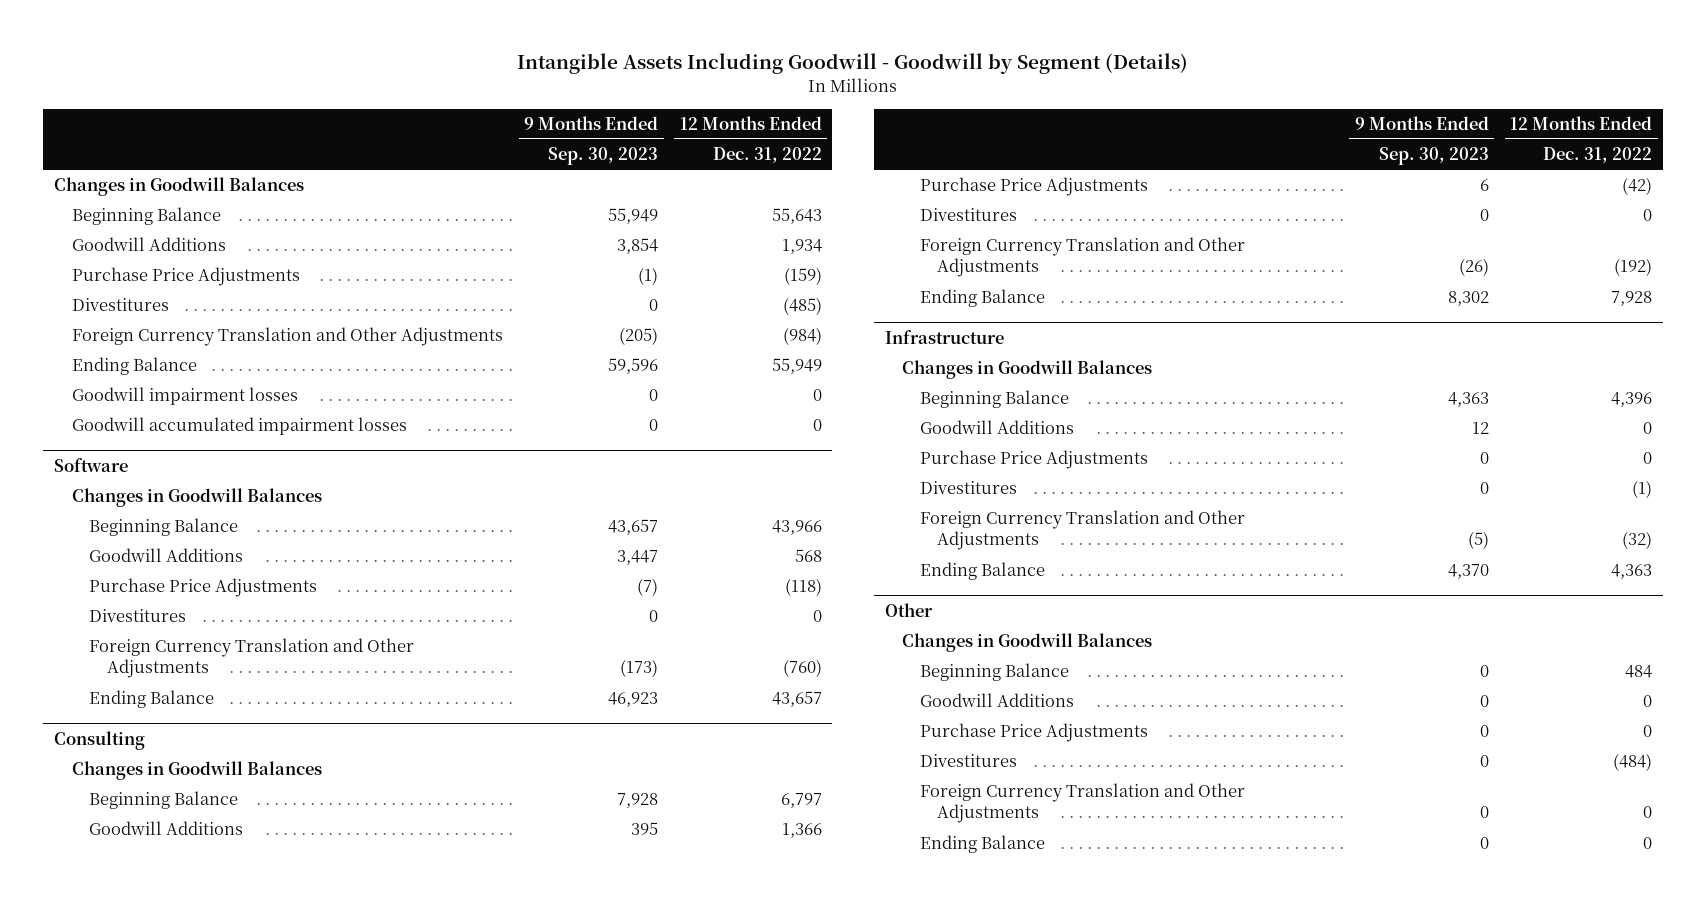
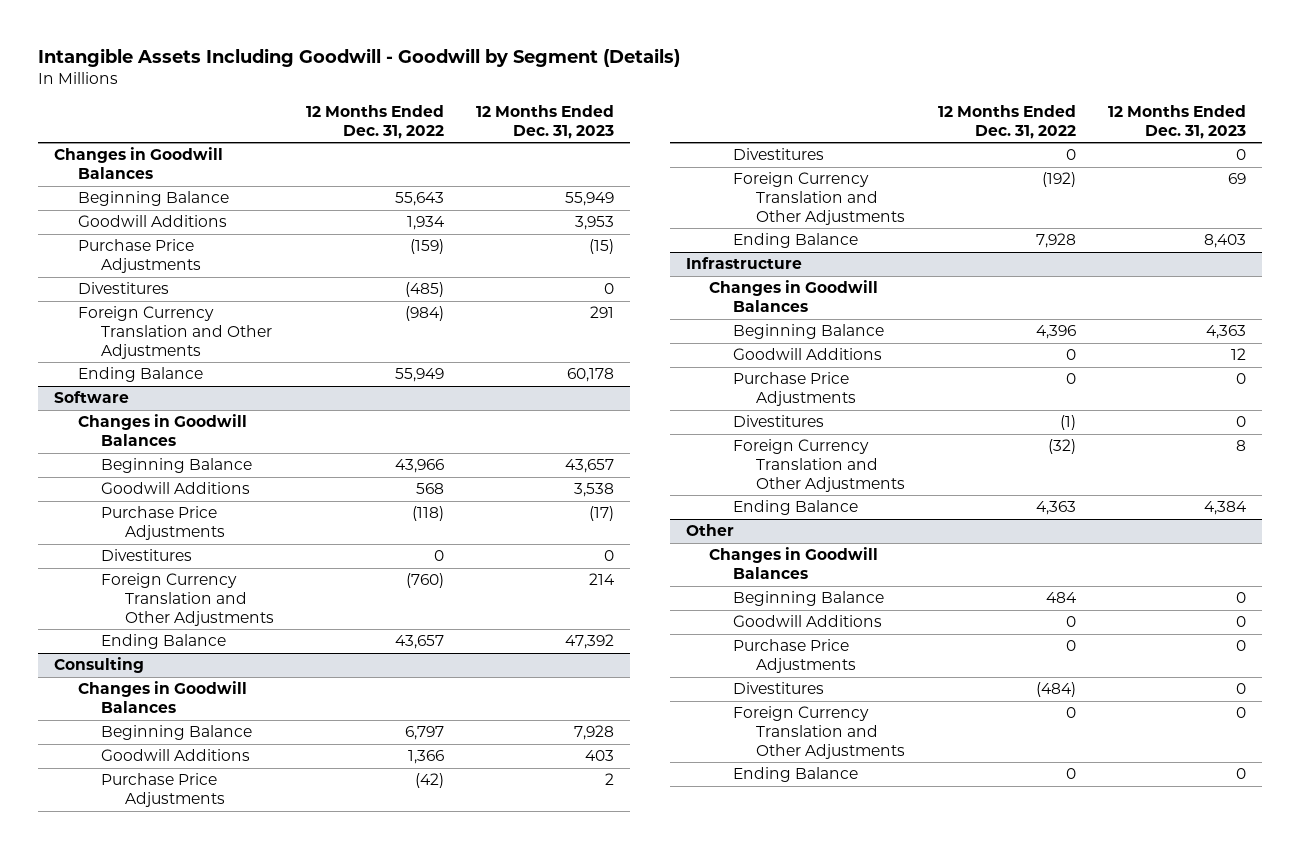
- | 9 Months Ended Sep. 30, 2023 | 12 Months Ended Dec. 31, 2022
+ | 12 Months Ended Dec. 31, 2022 | 12 Months Ended Dec. 31, 2023
- Goodwill impairment losses | 0 | 0
- Goodwill accumulated impairment losses | 0 | 0

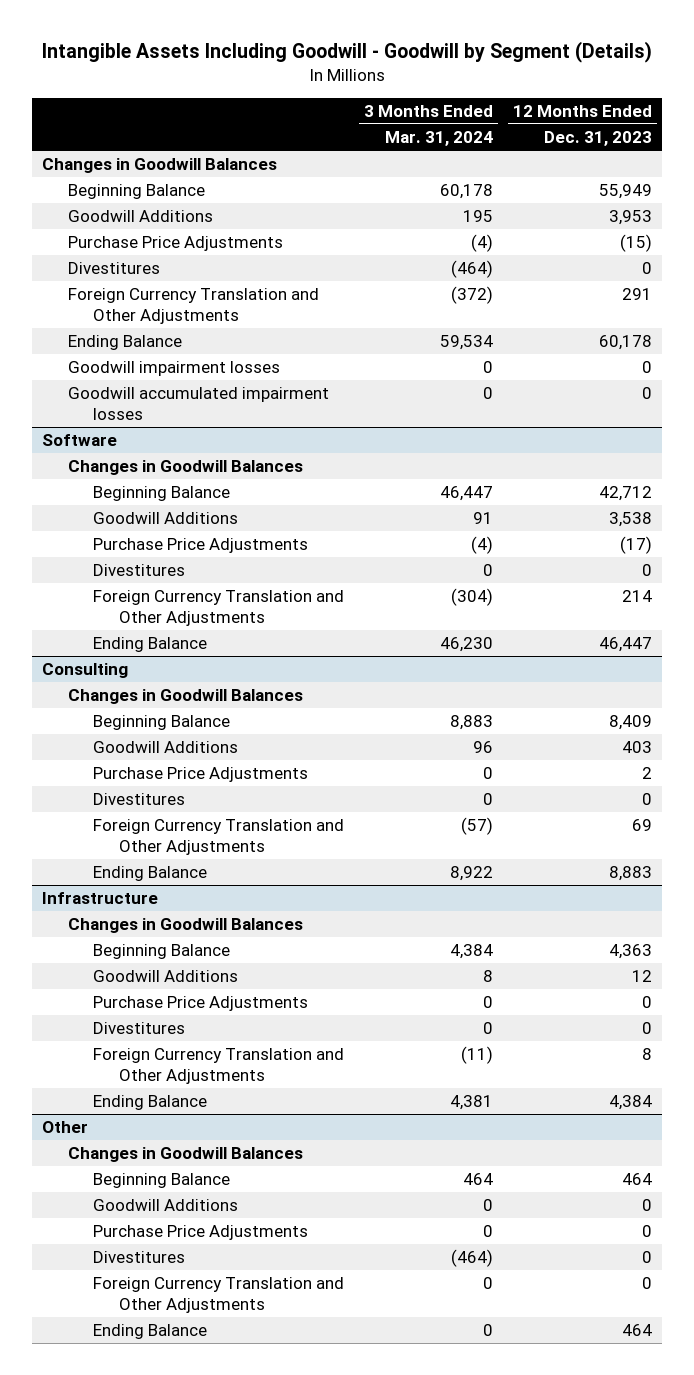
- | 12 Months Ended Dec. 31, 2022 | 12 Months Ended Dec. 31, 2023
+ | 3 Months Ended Mar. 31, 2024 | 12 Months Ended Dec. 31, 2023
+ Goodwill impairment losses | 0 | 0
+ Goodwill accumulated impairment losses | 0 | 0
@ Software
- Beginning Balance | 43,966 | 43,657
+ Beginning Balance | 46,447 | 42,712
- Ending Balance | 43,657 | 47,392
+ Ending Balance | 46,230 | 46,447
@ Consulting
- Beginning Balance | 6,797 | 7,928
+ Beginning Balance | 8,883 | 8,409
- Ending Balance | 7,928 | 8,403
+ Ending Balance | 8,922 | 8,883
@ Other
- Beginning Balance | 484 | 0
+ Beginning Balance | 464 | 464
- Ending Balance | 0 | 0
+ Ending Balance | 0 | 464

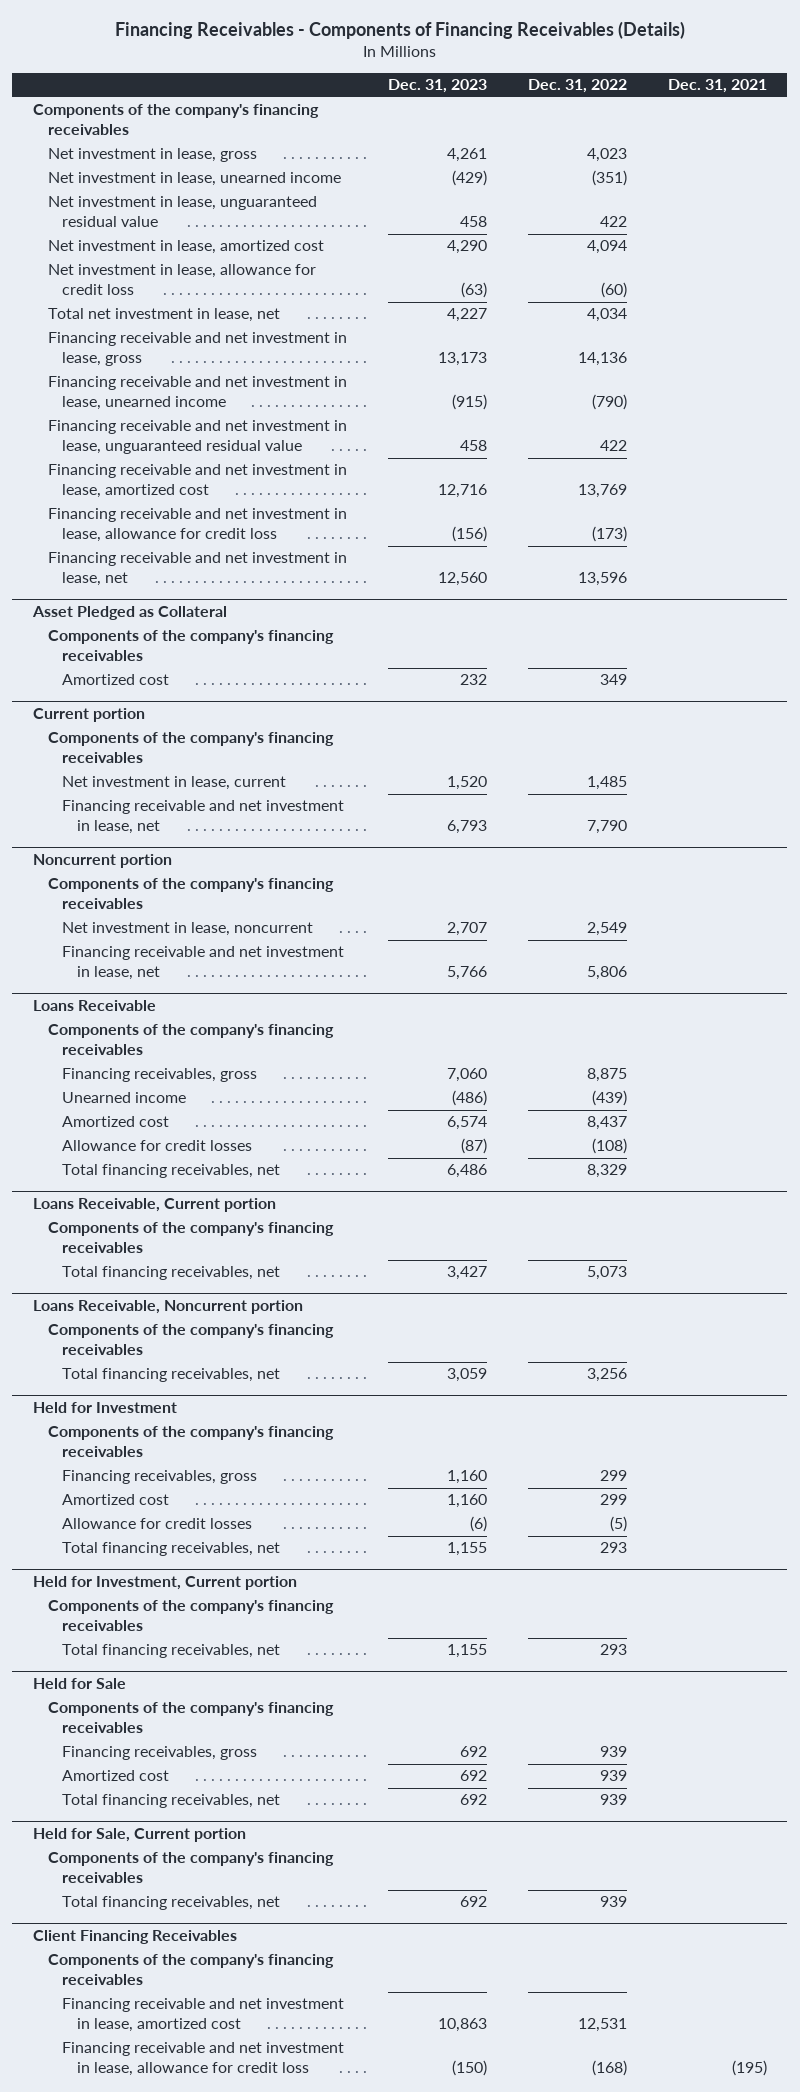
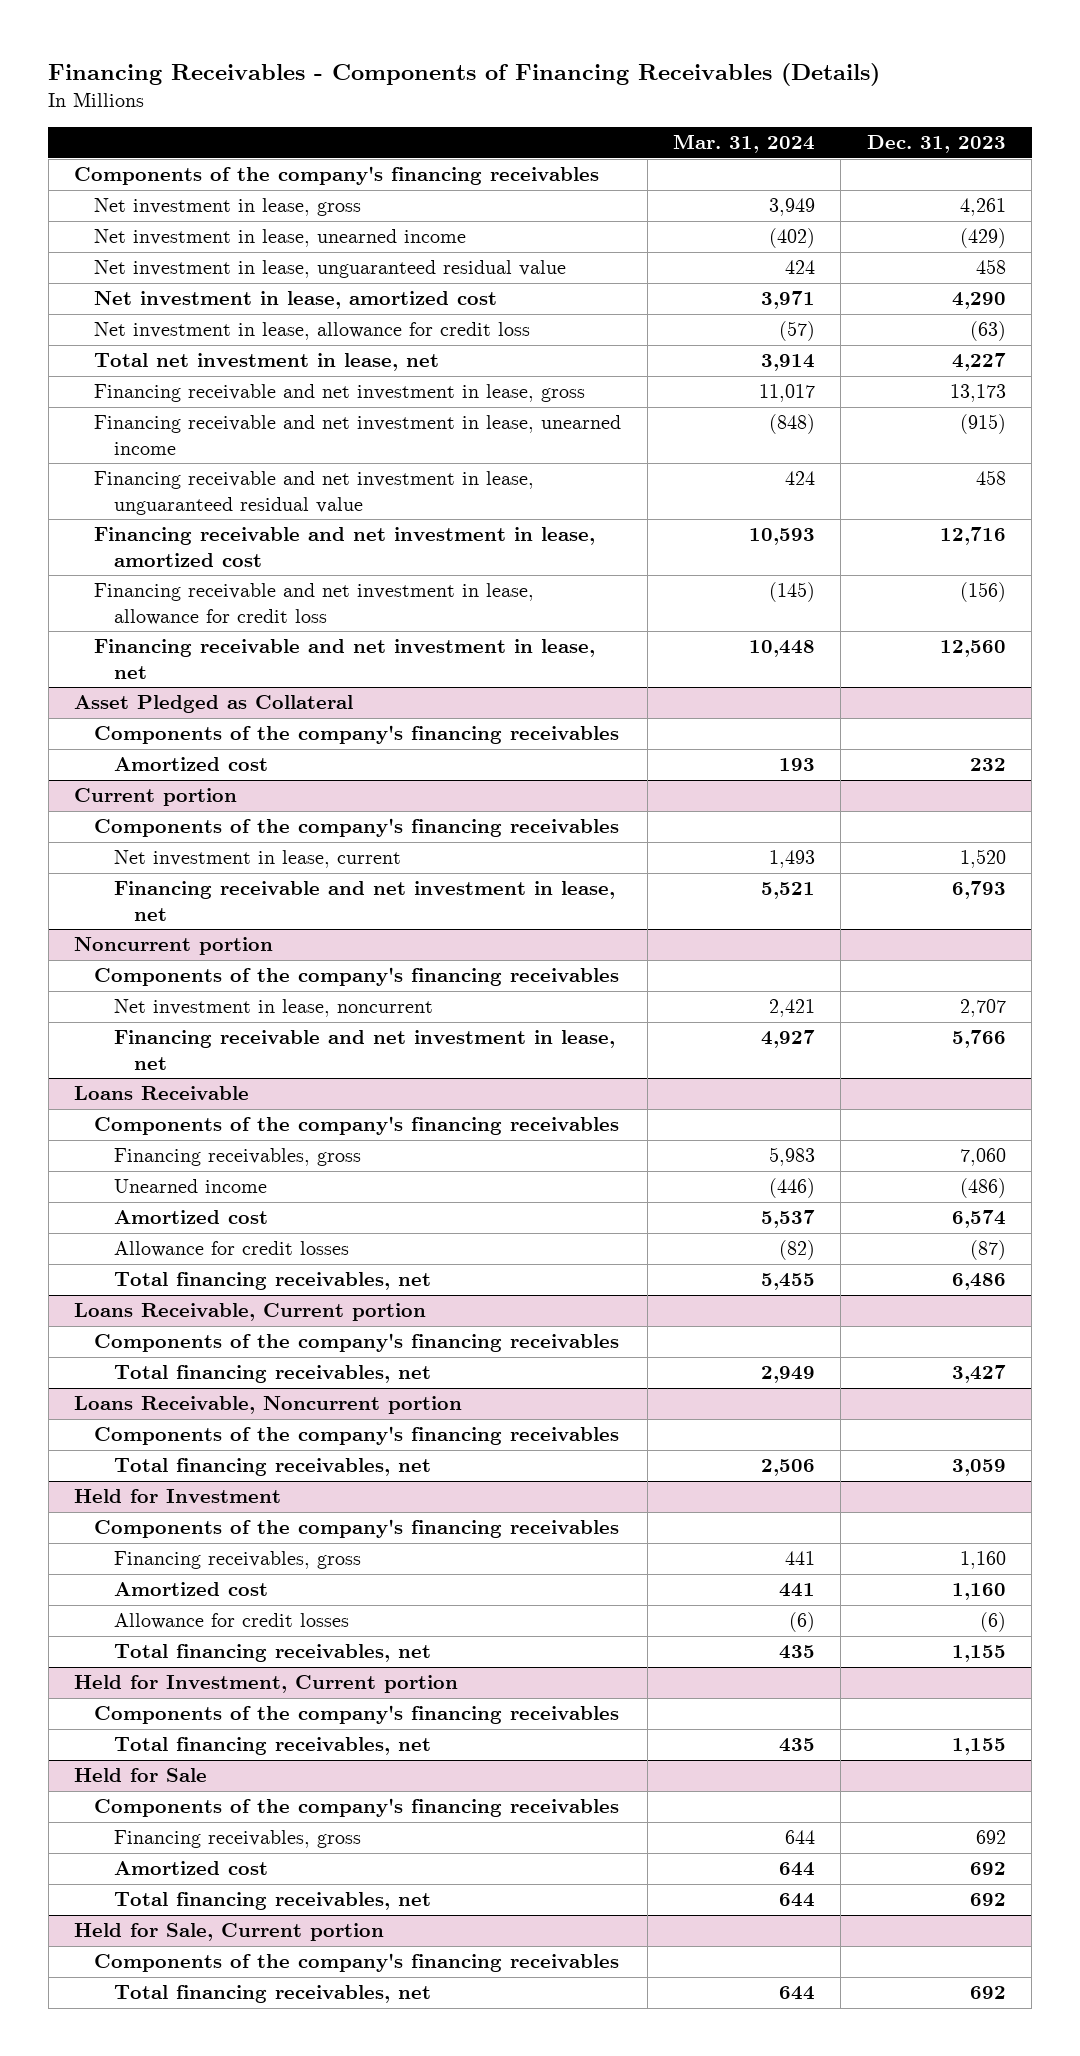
- | Dec. 31, 2023 | Dec. 31, 2022 | Dec. 31, 2021
+ | Mar. 31, 2024 | Dec. 31, 2023
- Client Financing Receivables
- Components of the company's financing receivables
- Financing receivable and net investment in lease, amortized cost | 10,863 | 12,531 |
- Financing receivable and net investment in lease, allowance for credit loss | (150) | (168) | (195)

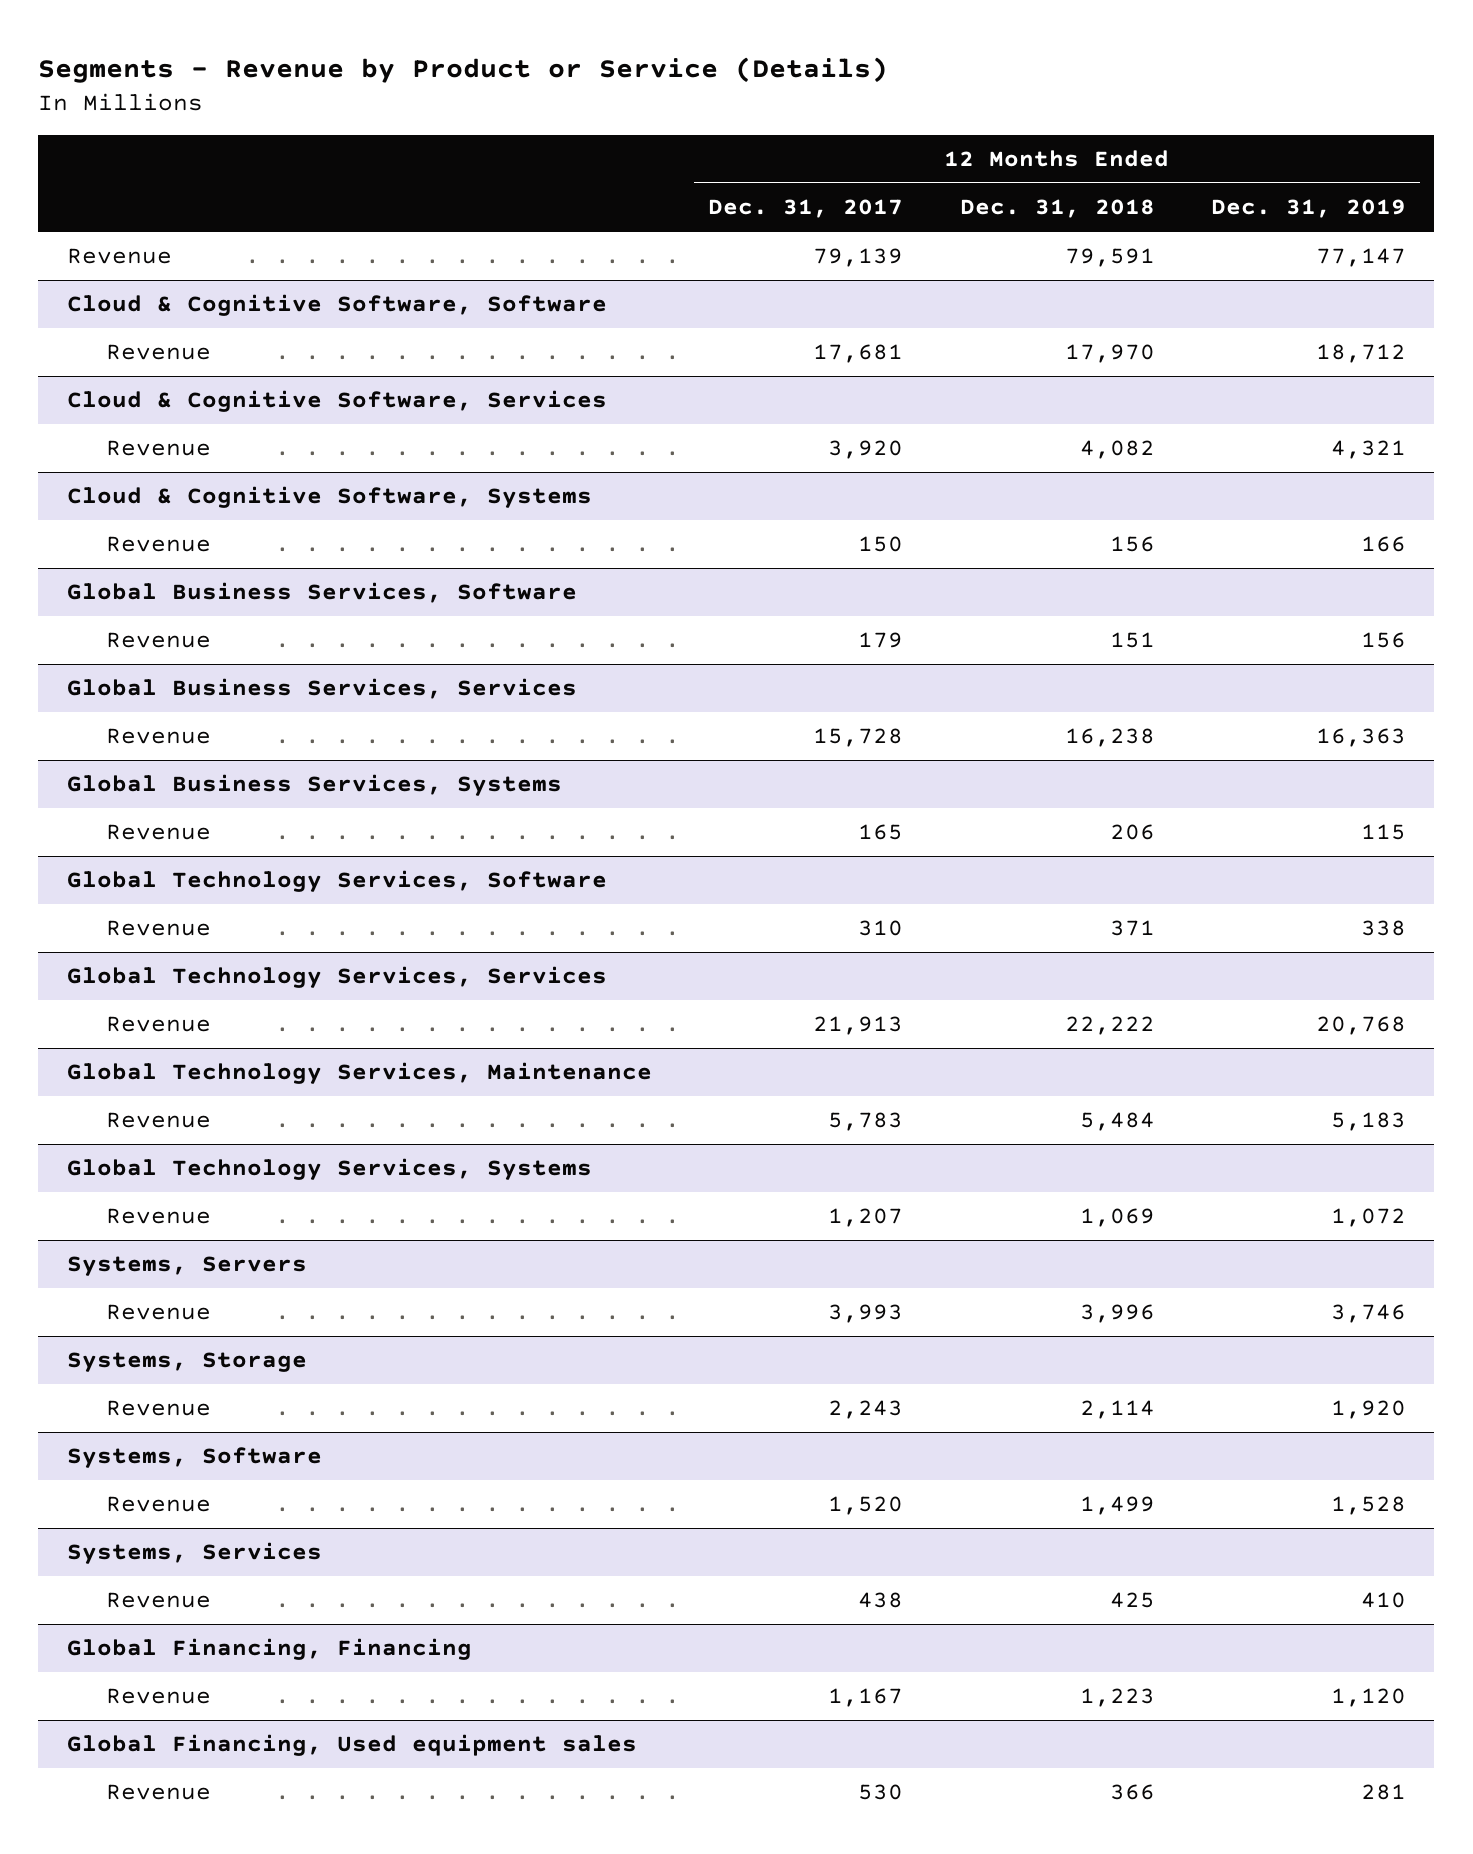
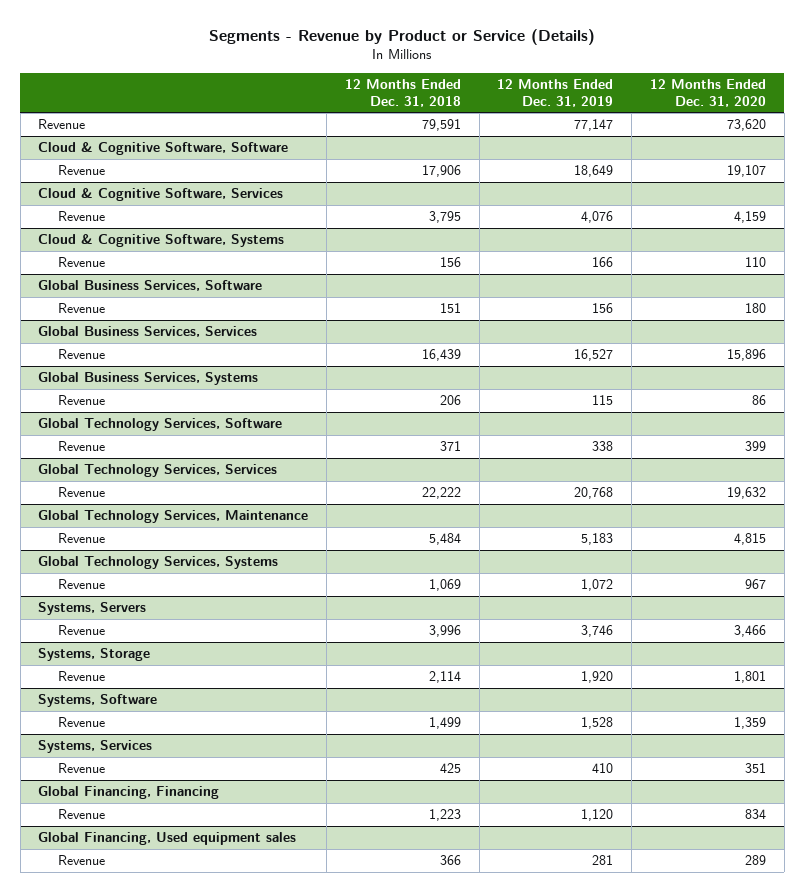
- | 12 Months Ended Dec. 31, 2017 | 12 Months Ended Dec. 31, 2018 | 12 Months Ended Dec. 31, 2019
+ | 12 Months Ended Dec. 31, 2018 | 12 Months Ended Dec. 31, 2019 | 12 Months Ended Dec. 31, 2020
@ Cloud & Cognitive Software, Software
- Revenue | 17,681 | 17,970 | 18,712
+ Revenue | 17,906 | 18,649 | 19,107
@ Cloud & Cognitive Software, Services
- Revenue | 3,920 | 4,082 | 4,321
+ Revenue | 3,795 | 4,076 | 4,159
@ Global Business Services, Services
- Revenue | 15,728 | 16,238 | 16,363
+ Revenue | 16,439 | 16,527 | 15,896

